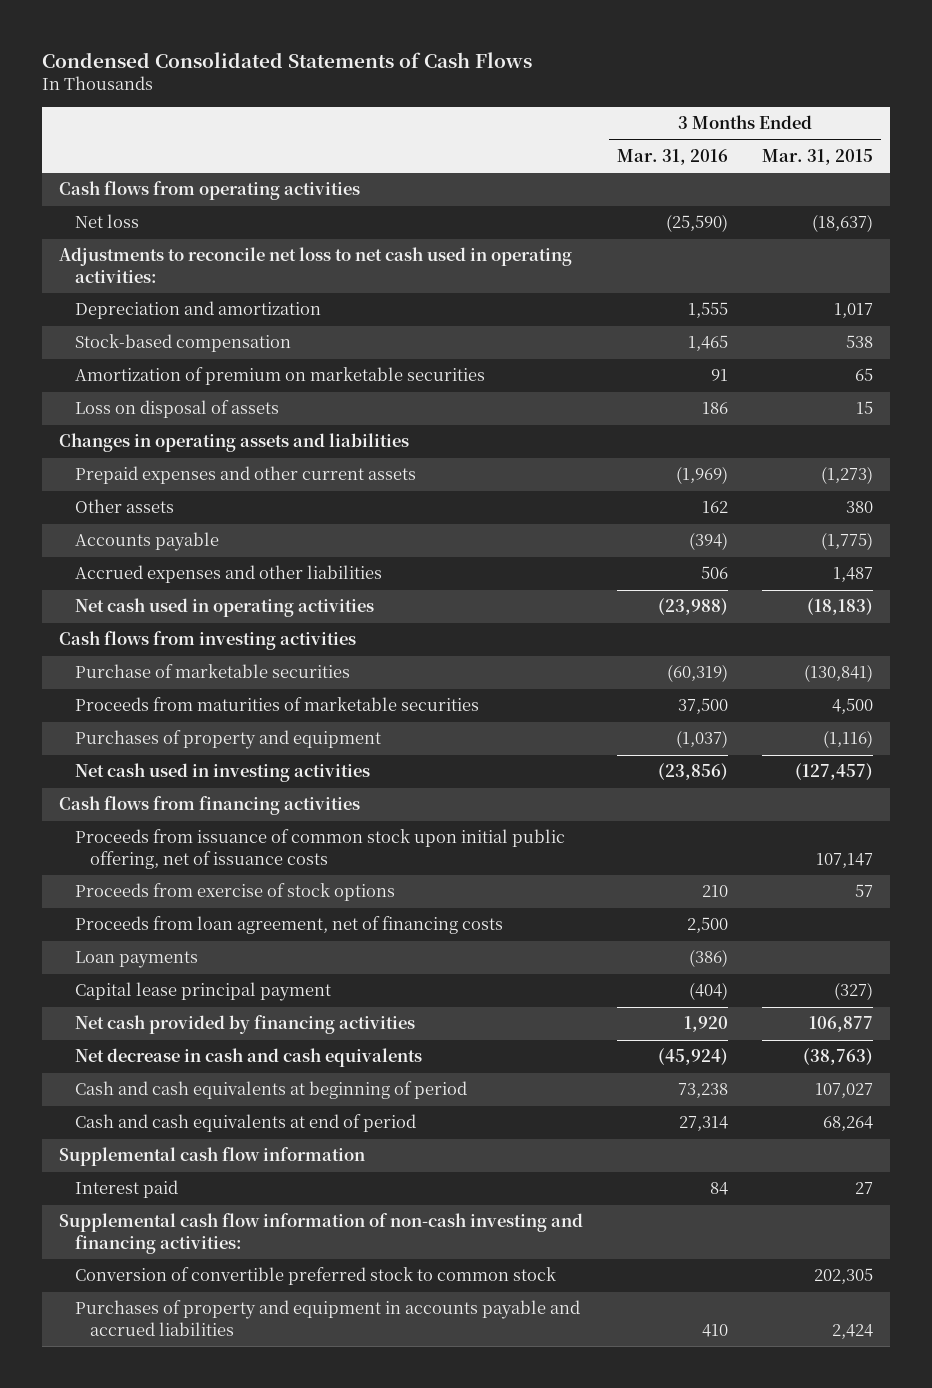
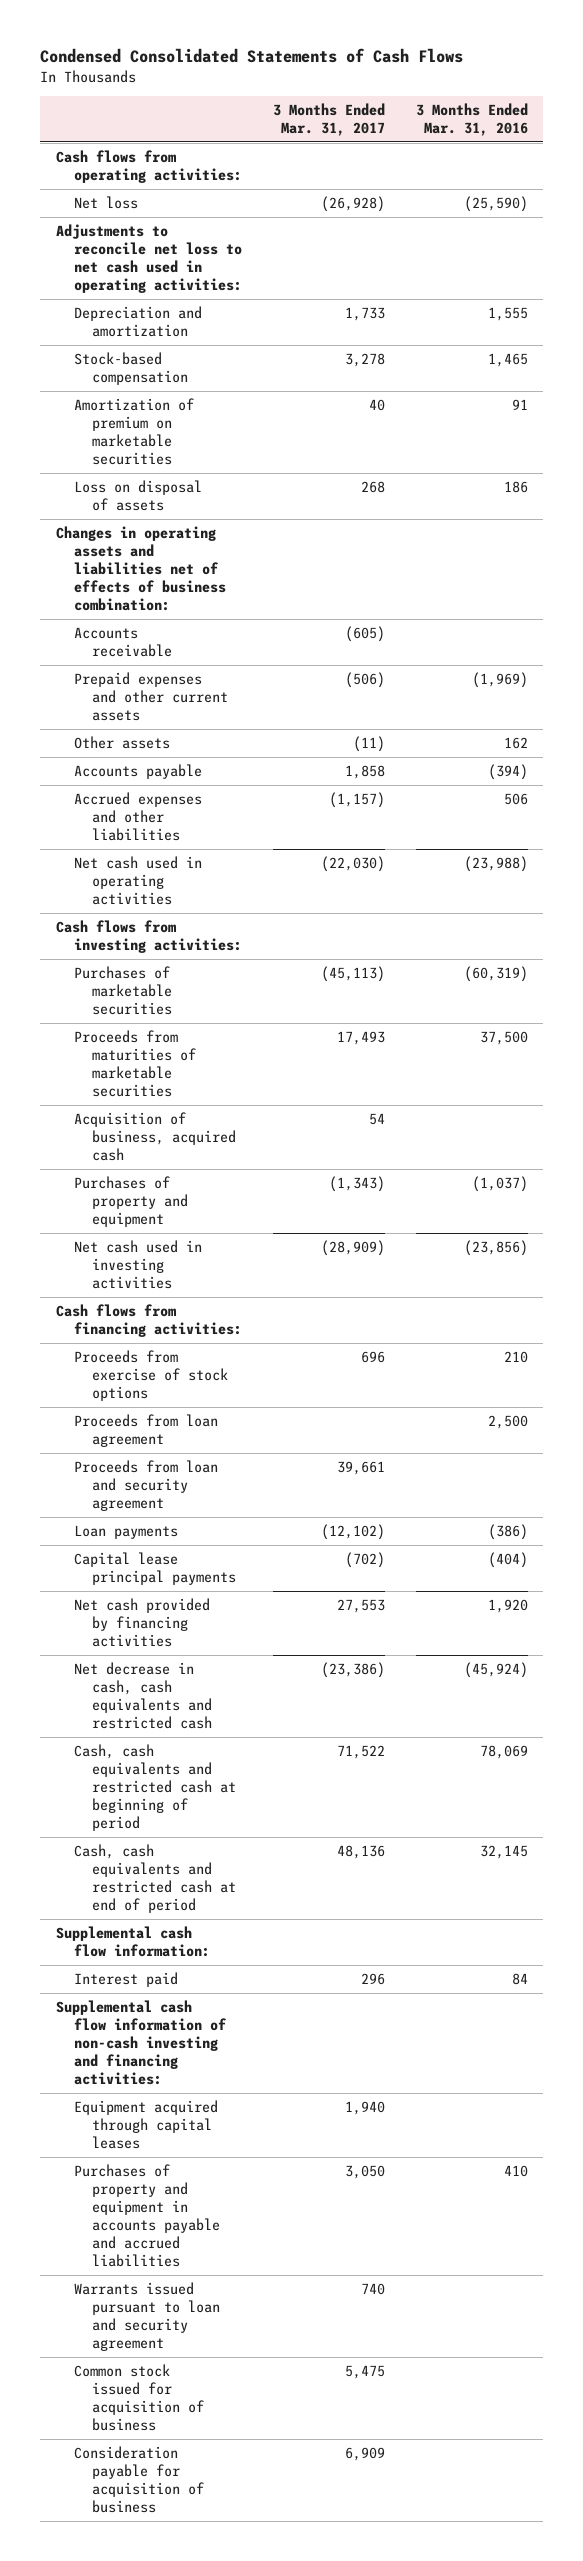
- | 3 Months Ended Mar. 31, 2016 | 3 Months Ended Mar. 31, 2015
+ | 3 Months Ended Mar. 31, 2017 | 3 Months Ended Mar. 31, 2016
- Cash flows from operating activities
+ Cash flows from operating activities:
- Changes in operating assets and liabilities
+ Changes in operating assets and liabilities net of effects of business combination:
+ Accounts receivable | (605) |
- Cash flows from investing activities
- Purchase of marketable securities | (60,319) | (130,841)
+ Cash flows from investing activities:
+ Purchases of marketable securities | (45,113) | (60,319)
+ Acquisition of business, acquired cash | 54 |
- Cash flows from financing activities
- Proceeds from issuance of common stock upon initial public offering, net of issuance costs | | 107,147
+ Cash flows from financing activities:
- Proceeds from loan agreement, net of financing costs | 2,500 |
+ Proceeds from loan agreement | | 2,500
+ Proceeds from loan and security agreement | 39,661 |
- Capital lease principal payment | (404) | (327)
+ Capital lease principal payments | (702) | (404)
- Net decrease in cash and cash equivalents | (45,924) | (38,763)
- Cash and cash equivalents at beginning of period | 73,238 | 107,027
- Cash and cash equivalents at end of period | 27,314 | 68,264
- Supplemental cash flow information
+ Net decrease in cash, cash equivalents and restricted cash | (23,386) | (45,924)
+ Cash, cash equivalents and restricted cash at beginning of period | 71,522 | 78,069
+ Cash, cash equivalents and restricted cash at end of period | 48,136 | 32,145
+ Supplemental cash flow information:
- Conversion of convertible preferred stock to common stock | | 202,305
+ Equipment acquired through capital leases | 1,940 |
+ Warrants issued pursuant to loan and security agreement | 740 |
+ Common stock issued for acquisition of business | 5,475 |
+ Consideration payable for acquisition of business | 6,909 |

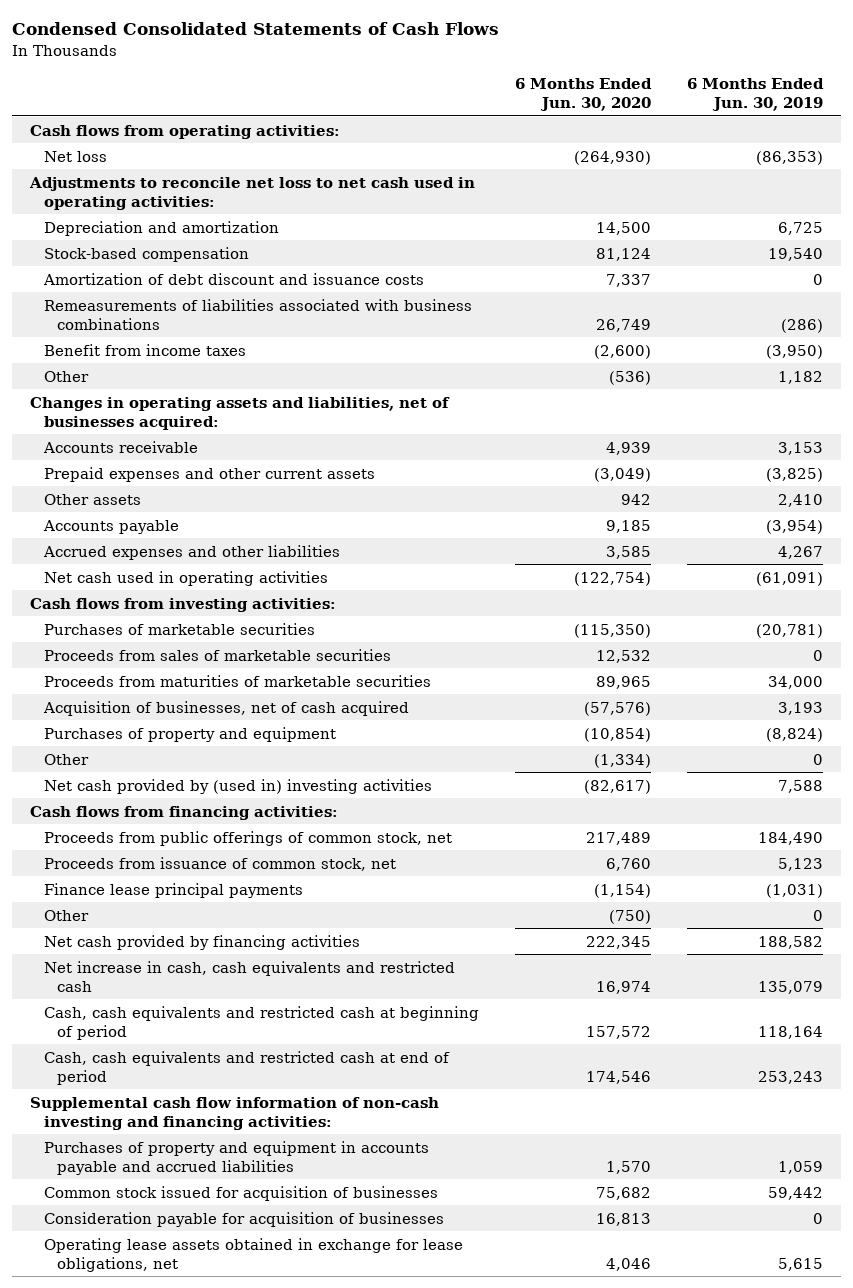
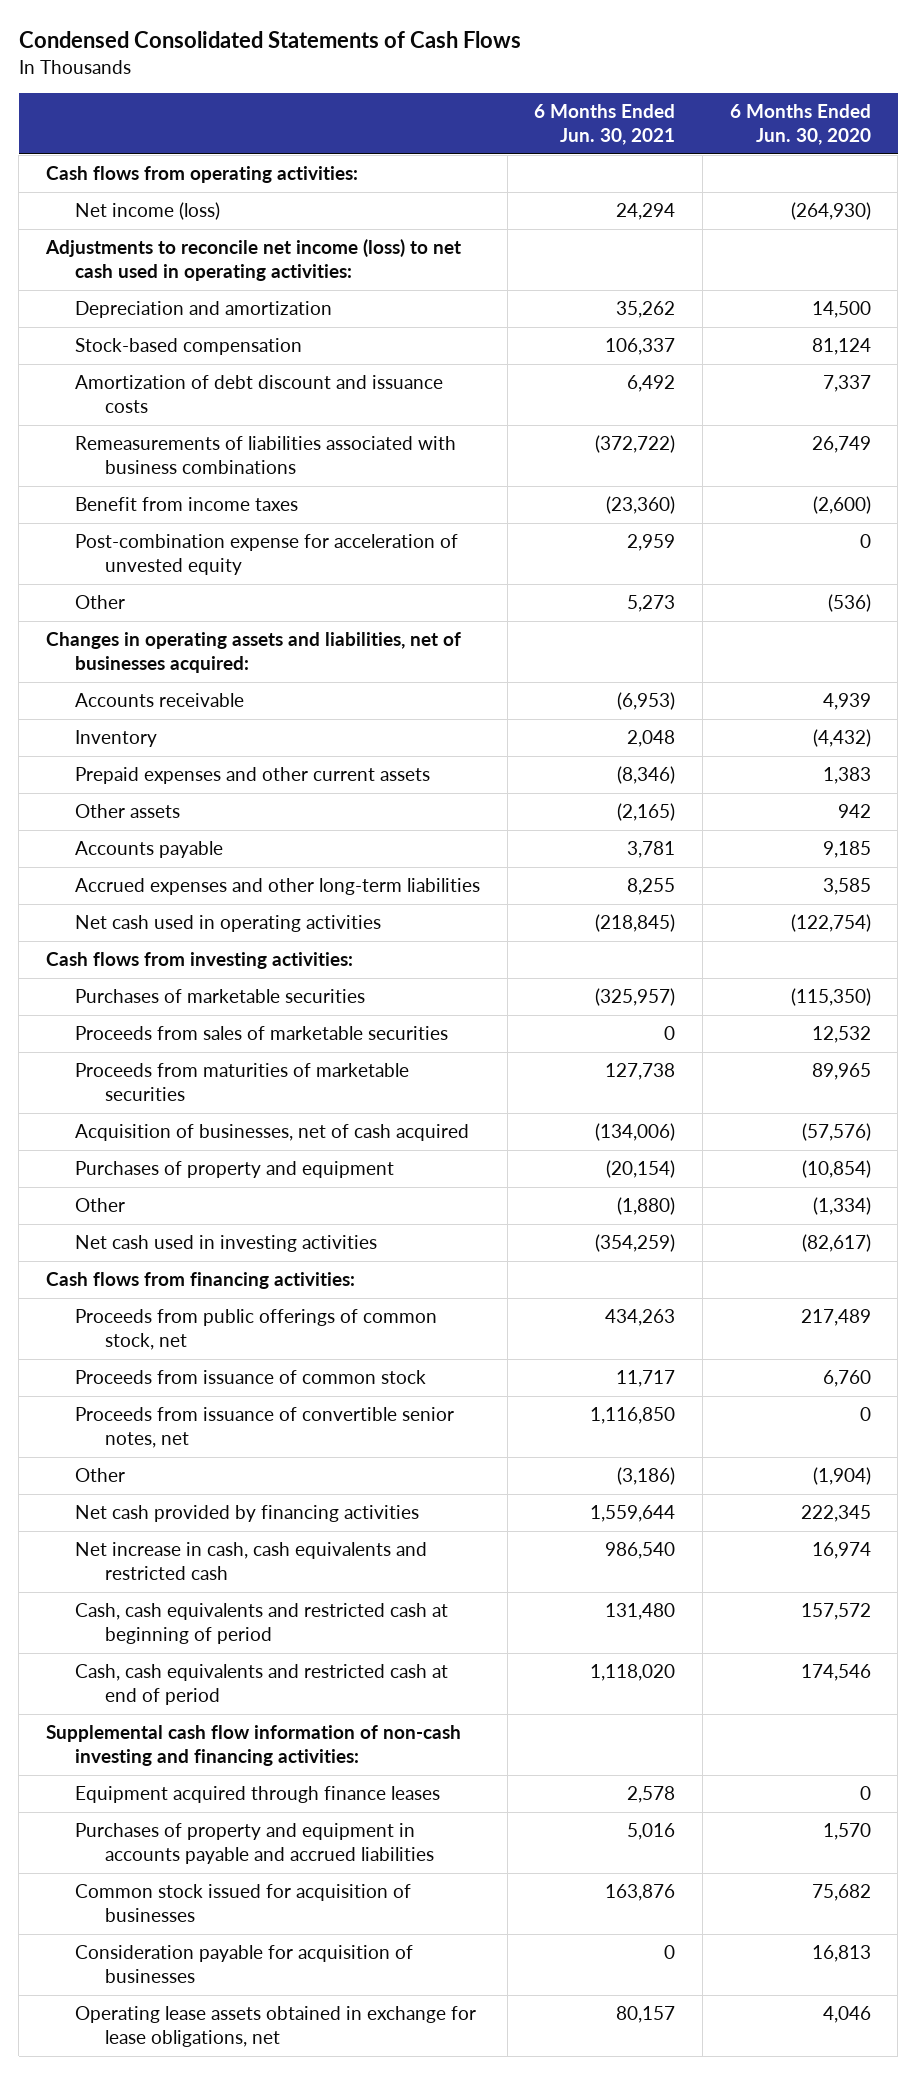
- | 6 Months Ended Jun. 30, 2020 | 6 Months Ended Jun. 30, 2019
+ | 6 Months Ended Jun. 30, 2021 | 6 Months Ended Jun. 30, 2020
- Net loss | (264,930) | (86,353)
- Adjustments to reconcile net loss to net cash used in operating activities:
+ Net income (loss) | 24,294 | (264,930)
+ Adjustments to reconcile net income (loss) to net cash used in operating activities:
+ Post-combination expense for acceleration of unvested equity | 2,959 | 0
- Prepaid expenses and other current assets | (3,049) | (3,825)
+ Inventory | 2,048 | (4,432)
+ Prepaid expenses and other current assets | (8,346) | 1,383
- Accrued expenses and other liabilities | 3,585 | 4,267
+ Accrued expenses and other long-term liabilities | 8,255 | 3,585
- Net cash provided by (used in) investing activities | (82,617) | 7,588
+ Net cash used in investing activities | (354,259) | (82,617)
- Proceeds from issuance of common stock, net | 6,760 | 5,123
- Finance lease principal payments | (1,154) | (1,031)
- Other | (750) | 0
+ Proceeds from issuance of common stock | 11,717 | 6,760
+ Proceeds from issuance of convertible senior notes, net | 1,116,850 | 0
+ Other | (3,186) | (1,904)
+ Equipment acquired through finance leases | 2,578 | 0

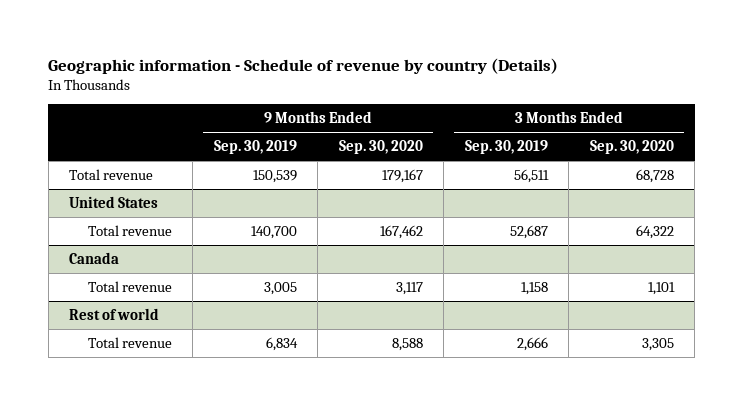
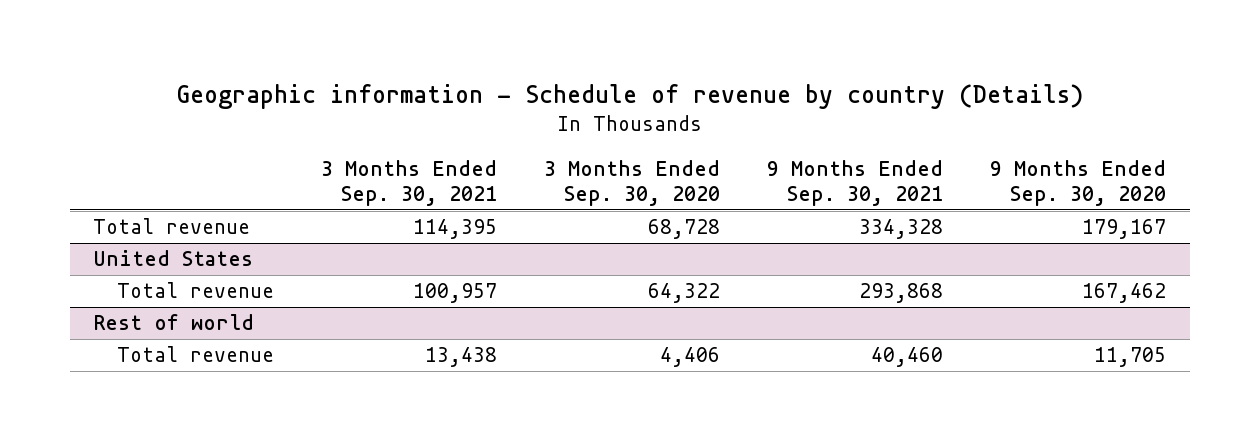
- | 9 Months Ended Sep. 30, 2019 | 9 Months Ended Sep. 30, 2020 | 3 Months Ended Sep. 30, 2019 | 3 Months Ended Sep. 30, 2020
+ | 3 Months Ended Sep. 30, 2021 | 3 Months Ended Sep. 30, 2020 | 9 Months Ended Sep. 30, 2021 | 9 Months Ended Sep. 30, 2020
- Canada
- Total revenue | 3,005 | 3,117 | 1,158 | 1,101
@ Rest of world
- Total revenue | 6,834 | 8,588 | 2,666 | 3,305
+ Total revenue | 13,438 | 4,406 | 40,460 | 11,705

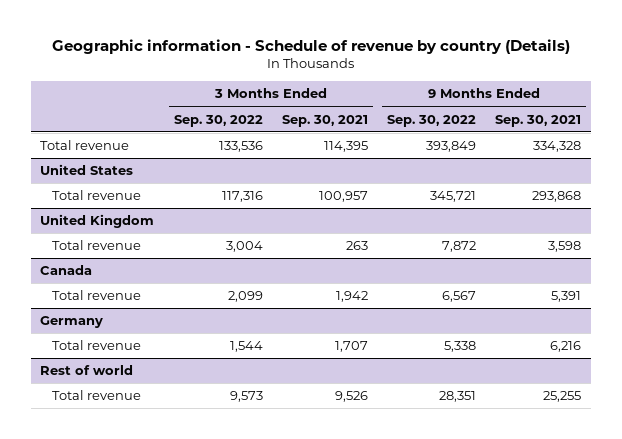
- | 3 Months Ended Sep. 30, 2021 | 3 Months Ended Sep. 30, 2020 | 9 Months Ended Sep. 30, 2021 | 9 Months Ended Sep. 30, 2020
+ | 3 Months Ended Sep. 30, 2022 | 3 Months Ended Sep. 30, 2021 | 9 Months Ended Sep. 30, 2022 | 9 Months Ended Sep. 30, 2021
+ United Kingdom
+ Total revenue | 3,004 | 263 | 7,872 | 3,598
+ Canada
+ Total revenue | 2,099 | 1,942 | 6,567 | 5,391
+ Germany
+ Total revenue | 1,544 | 1,707 | 5,338 | 6,216
@ Rest of world
- Total revenue | 13,438 | 4,406 | 40,460 | 11,705
+ Total revenue | 9,573 | 9,526 | 28,351 | 25,255

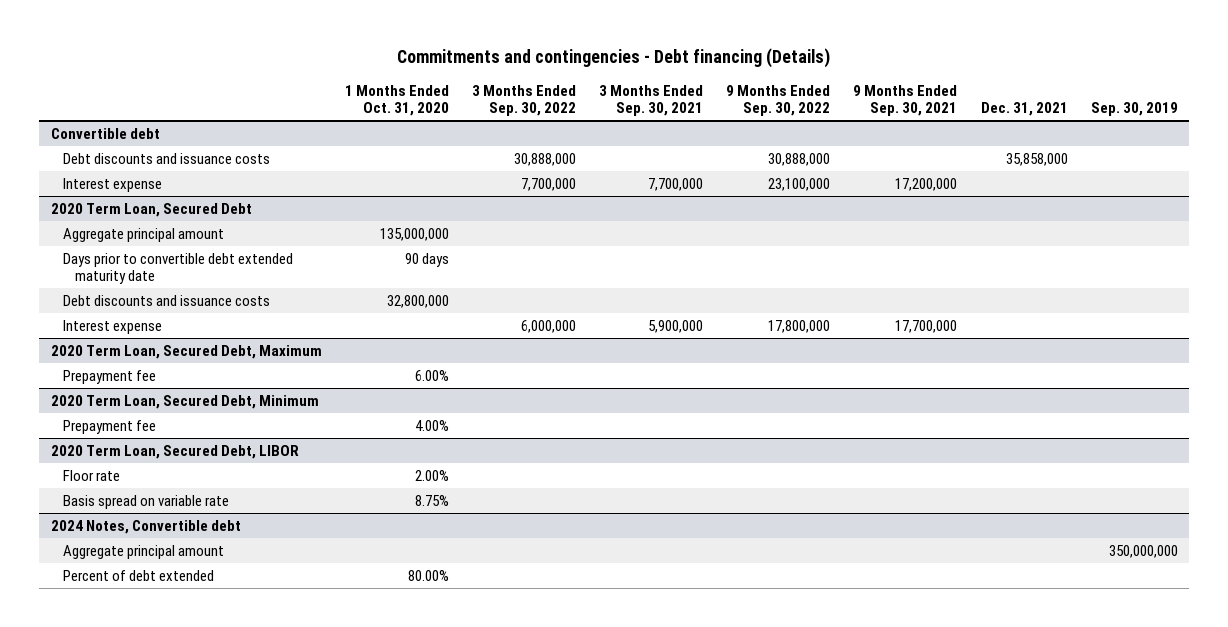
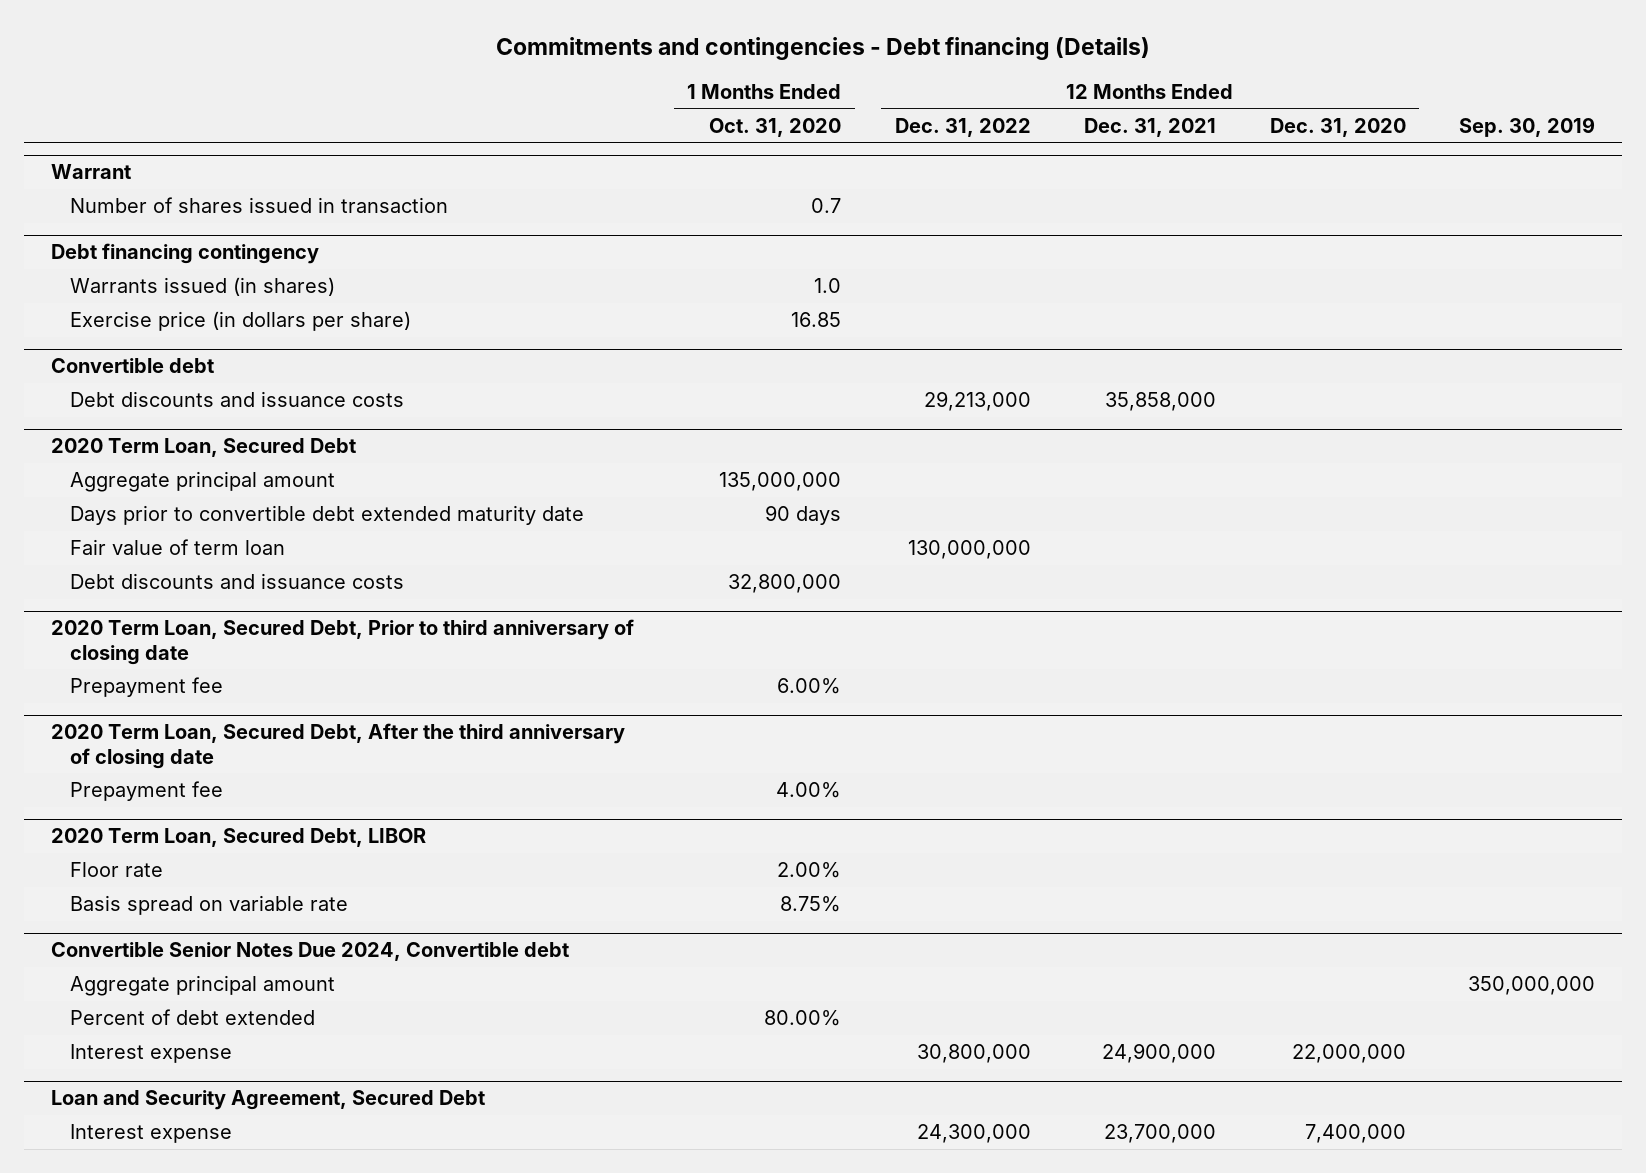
- | 1 Months Ended Oct. 31, 2020 | 3 Months Ended Sep. 30, 2022 | 3 Months Ended Sep. 30, 2021 | 9 Months Ended Sep. 30, 2022 | 9 Months Ended Sep. 30, 2021 | Dec. 31, 2021 | Sep. 30, 2019
+ | 1 Months Ended Oct. 31, 2020 | 12 Months Ended Dec. 31, 2022 | 12 Months Ended Dec. 31, 2021 | 12 Months Ended Dec. 31, 2020 | Sep. 30, 2019
+ Warrant
+ Number of shares issued in transaction | 0.7 | | | |
+ Debt financing contingency
+ Warrants issued (in shares) | 1.0 | | | |
+ Exercise price (in dollars per share) | 16.85 | | | |
@ Convertible debt
- Interest expense | | 7,700,000 | 7,700,000 | 23,100,000 | 17,200,000 | |
@ 2020 Term Loan, Secured Debt
+ Fair value of term loan | | 130,000,000 | | |
- Interest expense | | 6,000,000 | 5,900,000 | 17,800,000 | 17,700,000 | |
- 2020 Term Loan, Secured Debt, Maximum
+ 2020 Term Loan, Secured Debt, Prior to third anniversary of closing date
- 2020 Term Loan, Secured Debt, Minimum
+ 2020 Term Loan, Secured Debt, After the third anniversary of closing date
- 2024 Notes, Convertible debt
+ Convertible Senior Notes Due 2024, Convertible debt
+ Interest expense | | 30,800,000 | 24,900,000 | 22,000,000 |
+ Loan and Security Agreement, Secured Debt
+ Interest expense | | 24,300,000 | 23,700,000 | 7,400,000 |

